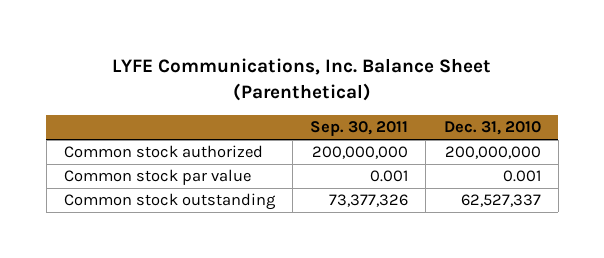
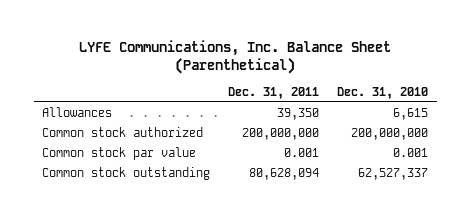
- | Sep. 30, 2011 | Dec. 31, 2010
+ | Dec. 31, 2011 | Dec. 31, 2010
+ Allowances | 39,350 | 6,615

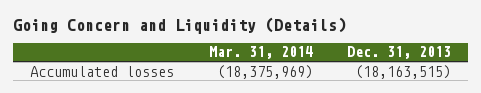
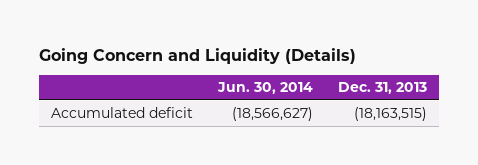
- | Mar. 31, 2014 | Dec. 31, 2013
+ | Jun. 30, 2014 | Dec. 31, 2013
- Accumulated losses | (18,375,969) | (18,163,515)
+ Accumulated deficit | (18,566,627) | (18,163,515)

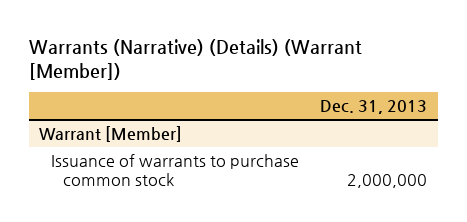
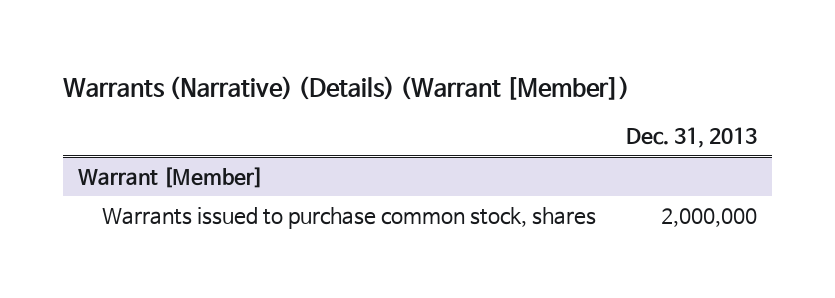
@ Warrant [Member]
- Issuance of warrants to purchase common stock | 2,000,000
+ Warrants issued to purchase common stock, shares | 2,000,000

